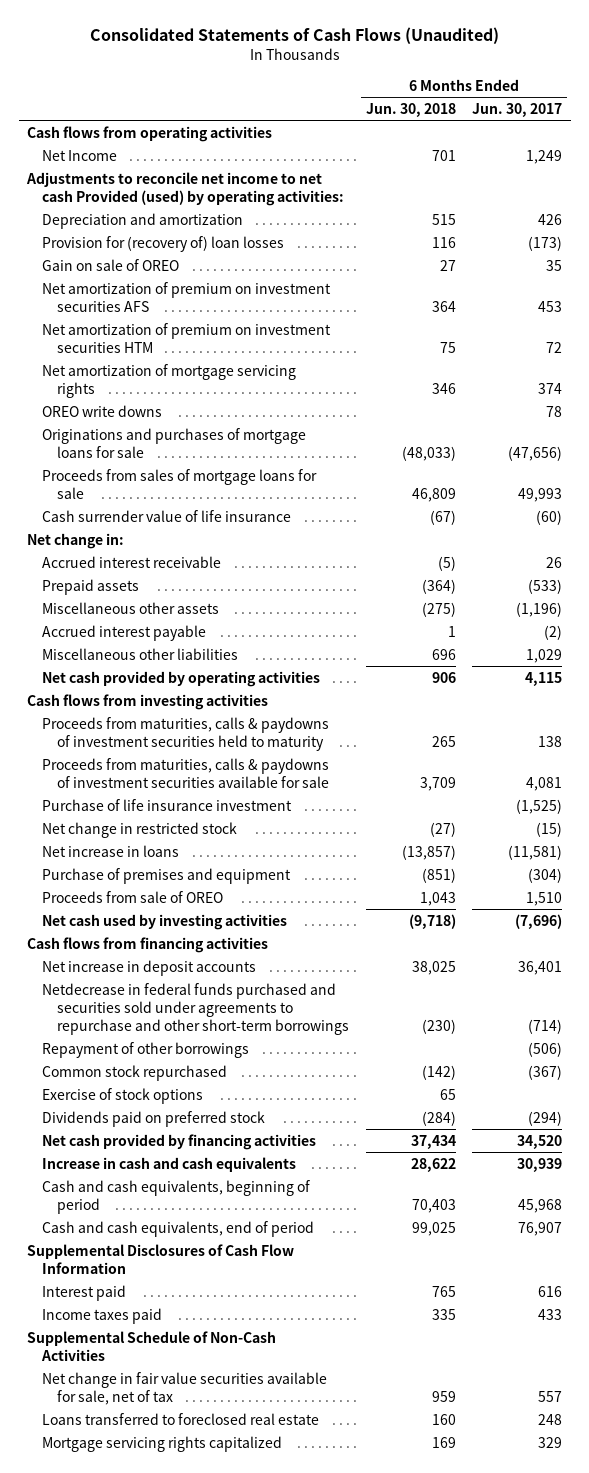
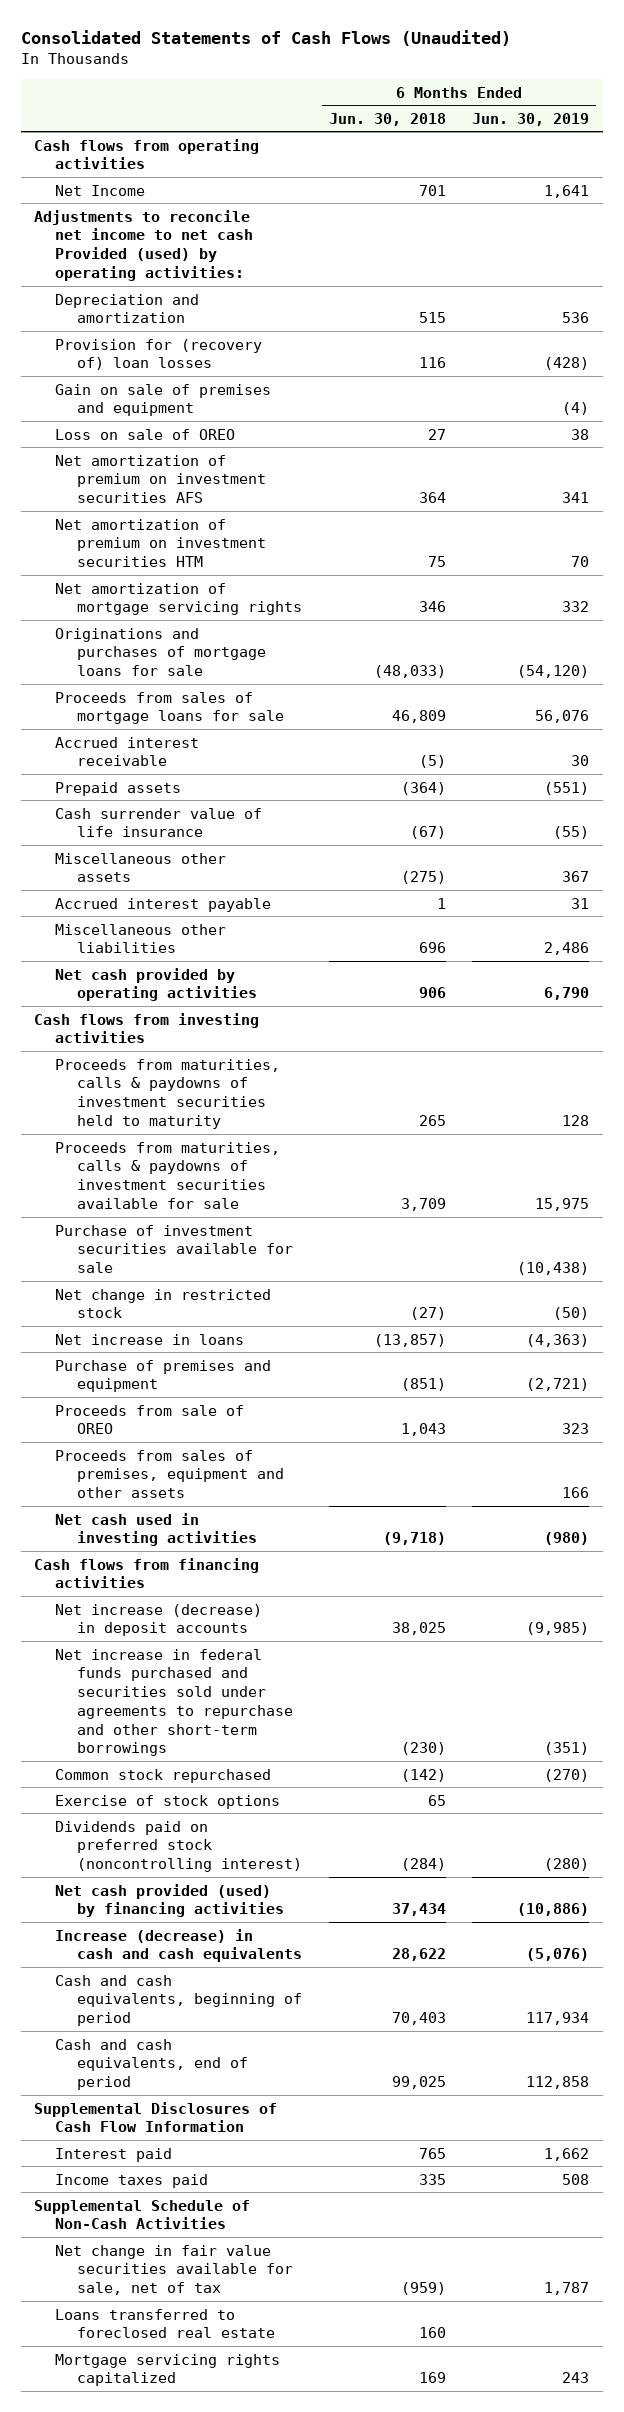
- | 6 Months Ended Jun. 30, 2018 | 6 Months Ended Jun. 30, 2017
+ | 6 Months Ended Jun. 30, 2018 | 6 Months Ended Jun. 30, 2019
- Gain on sale of OREO | 27 | 35
+ Gain on sale of premises and equipment | | (4)
+ Loss on sale of OREO | 27 | 38
- OREO write downs | | 78
- Net change in:
moved down: Cash surrender value of life insurance | (67) | (55)
- Purchase of life insurance investment | | (1,525)
+ Purchase of investment securities available for sale | | (10,438)
- Net cash used by investing activities | (9,718) | (7,696)
+ Proceeds from sales of premises, equipment and other assets | | 166
+ Net cash used in investing activities | (9,718) | (980)
- Net increase in deposit accounts | 38,025 | 36,401
- Netdecrease in federal funds purchased and securities sold under agreements to repurchase and other short-term borrowings | (230) | (714)
- Repayment of other borrowings | | (506)
+ Net increase (decrease) in deposit accounts | 38,025 | (9,985)
+ Net increase in federal funds purchased and securities sold under agreements to repurchase and other short-term borrowings | (230) | (351)
- Dividends paid on preferred stock | (284) | (294)
- Net cash provided by financing activities | 37,434 | 34,520
- Increase in cash and cash equivalents | 28,622 | 30,939
+ Dividends paid on preferred stock (noncontrolling interest) | (284) | (280)
+ Net cash provided (used) by financing activities | 37,434 | (10,886)
+ Increase (decrease) in cash and cash equivalents | 28,622 | (5,076)
- Net change in fair value securities available for sale, net of tax | 959 | 557
+ Net change in fair value securities available for sale, net of tax | (959) | 1,787

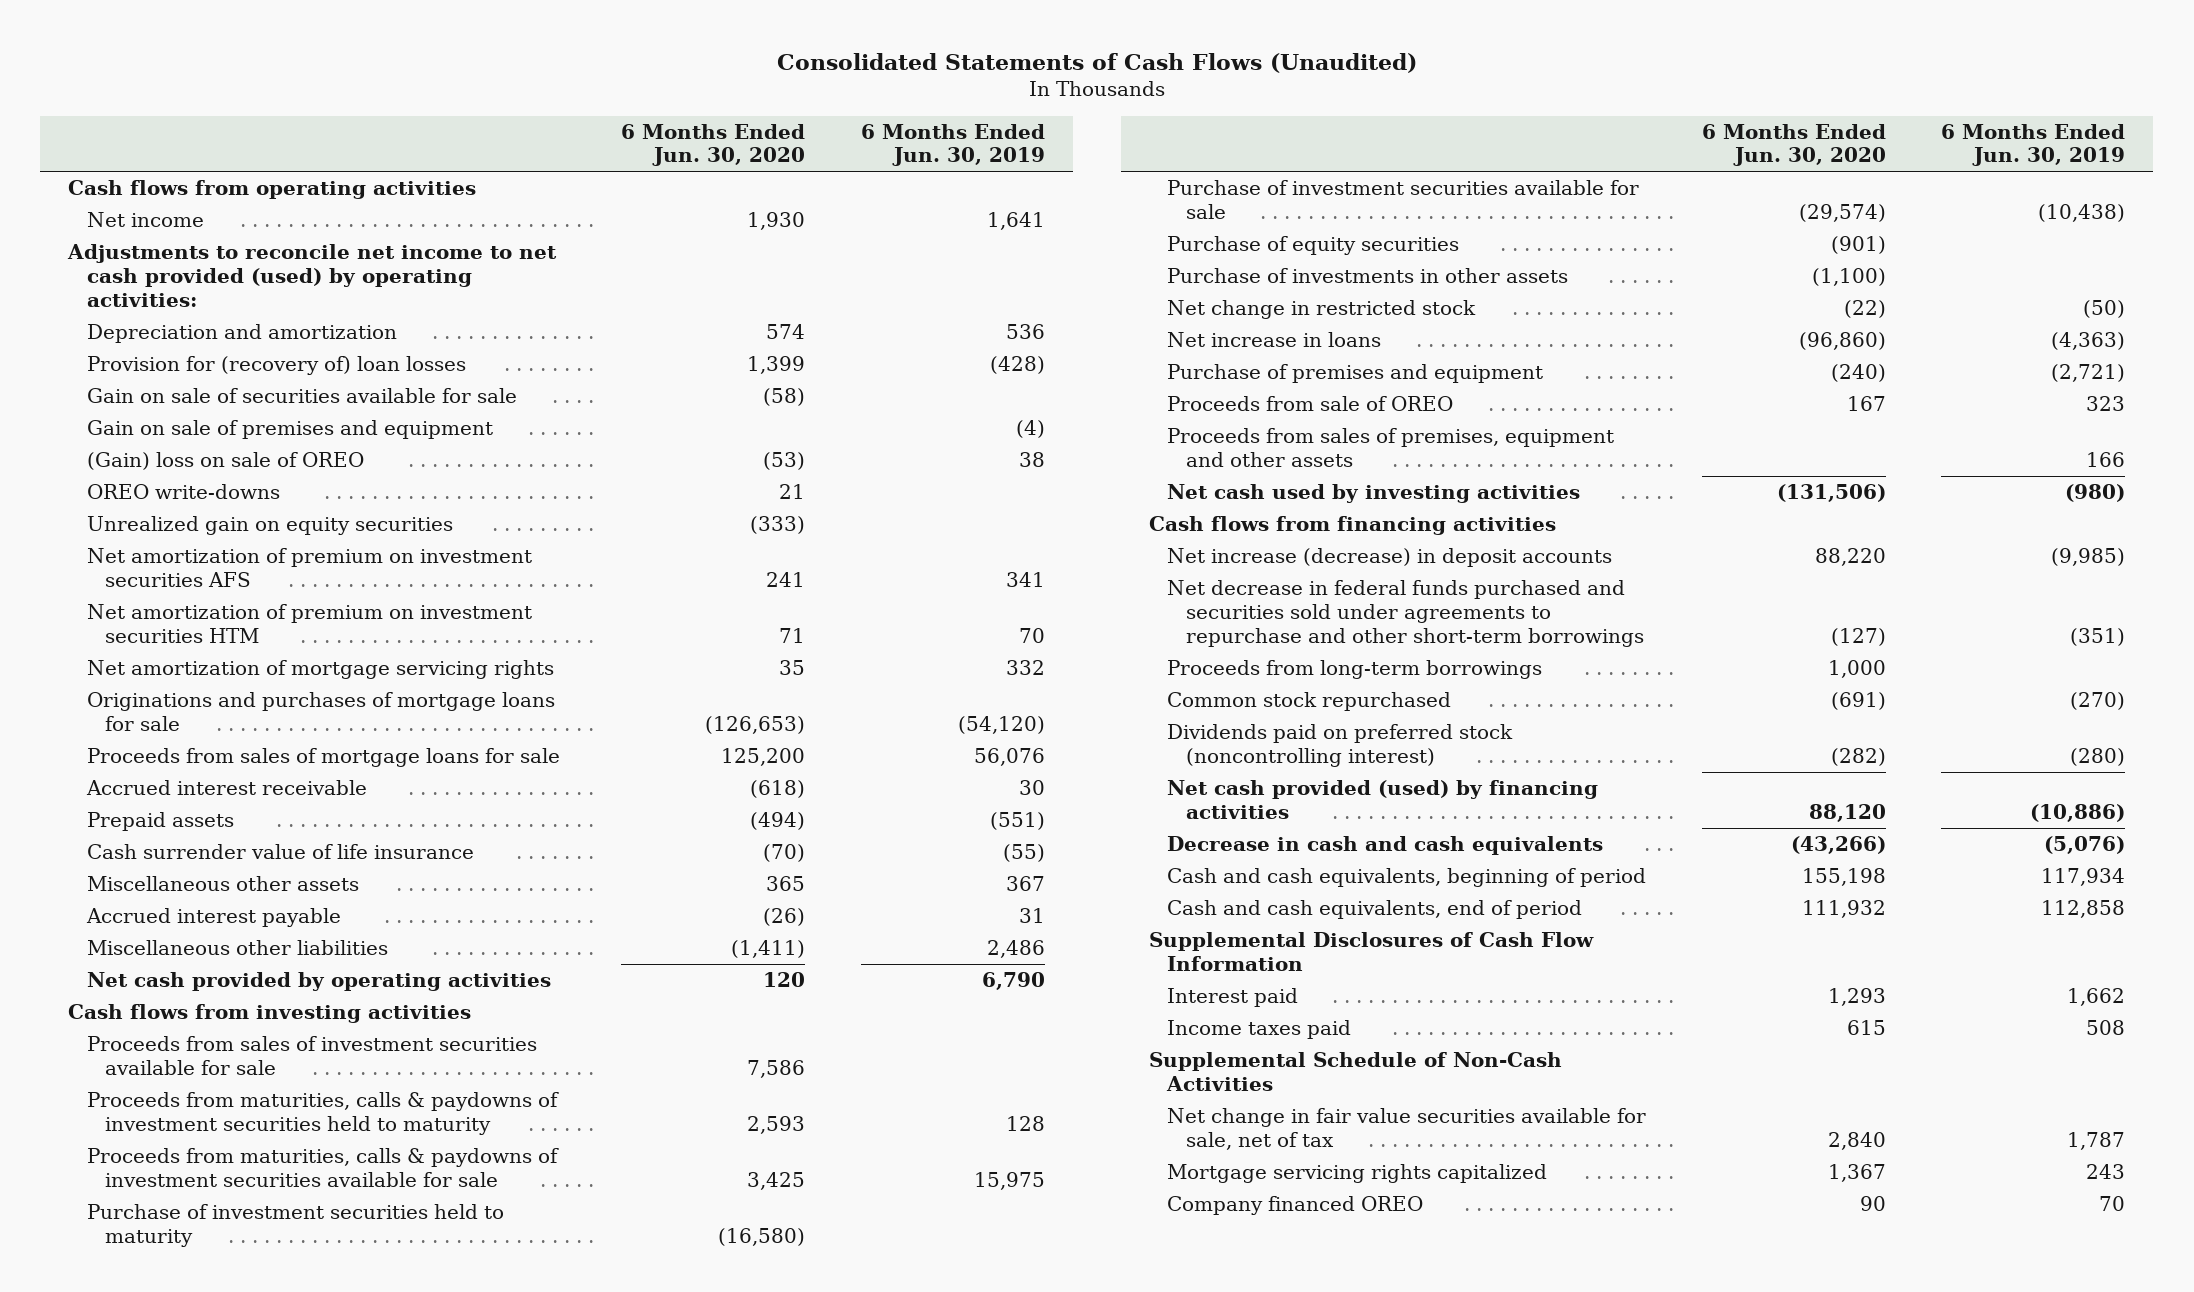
- | 6 Months Ended Jun. 30, 2018 | 6 Months Ended Jun. 30, 2019
+ | 6 Months Ended Jun. 30, 2020 | 6 Months Ended Jun. 30, 2019
- Net Income | 701 | 1,641
- Adjustments to reconcile net income to net cash Provided (used) by operating activities:
+ Net income | 1,930 | 1,641
+ Adjustments to reconcile net income to net cash provided (used) by operating activities:
+ Gain on sale of securities available for sale | (58) |
- Loss on sale of OREO | 27 | 38
+ (Gain) loss on sale of OREO | (53) | 38
+ OREO write-downs | 21 |
+ Unrealized gain on equity securities | (333) |
+ Proceeds from sales of investment securities available for sale | 7,586 |
+ Purchase of investment securities held to maturity | (16,580) |
+ Purchase of equity securities | (901) |
+ Purchase of investments in other assets | (1,100) |
- Net cash used in investing activities | (9,718) | (980)
+ Net cash used by investing activities | (131,506) | (980)
- Net increase in federal funds purchased and securities sold under agreements to repurchase and other short-term borrowings | (230) | (351)
+ Net decrease in federal funds purchased and securities sold under agreements to repurchase and other short-term borrowings | (127) | (351)
+ Proceeds from long-term borrowings | 1,000 |
- Exercise of stock options | 65 |
- Increase (decrease) in cash and cash equivalents | 28,622 | (5,076)
+ Decrease in cash and cash equivalents | (43,266) | (5,076)
- Loans transferred to foreclosed real estate | 160 |
+ Company financed OREO | 90 | 70

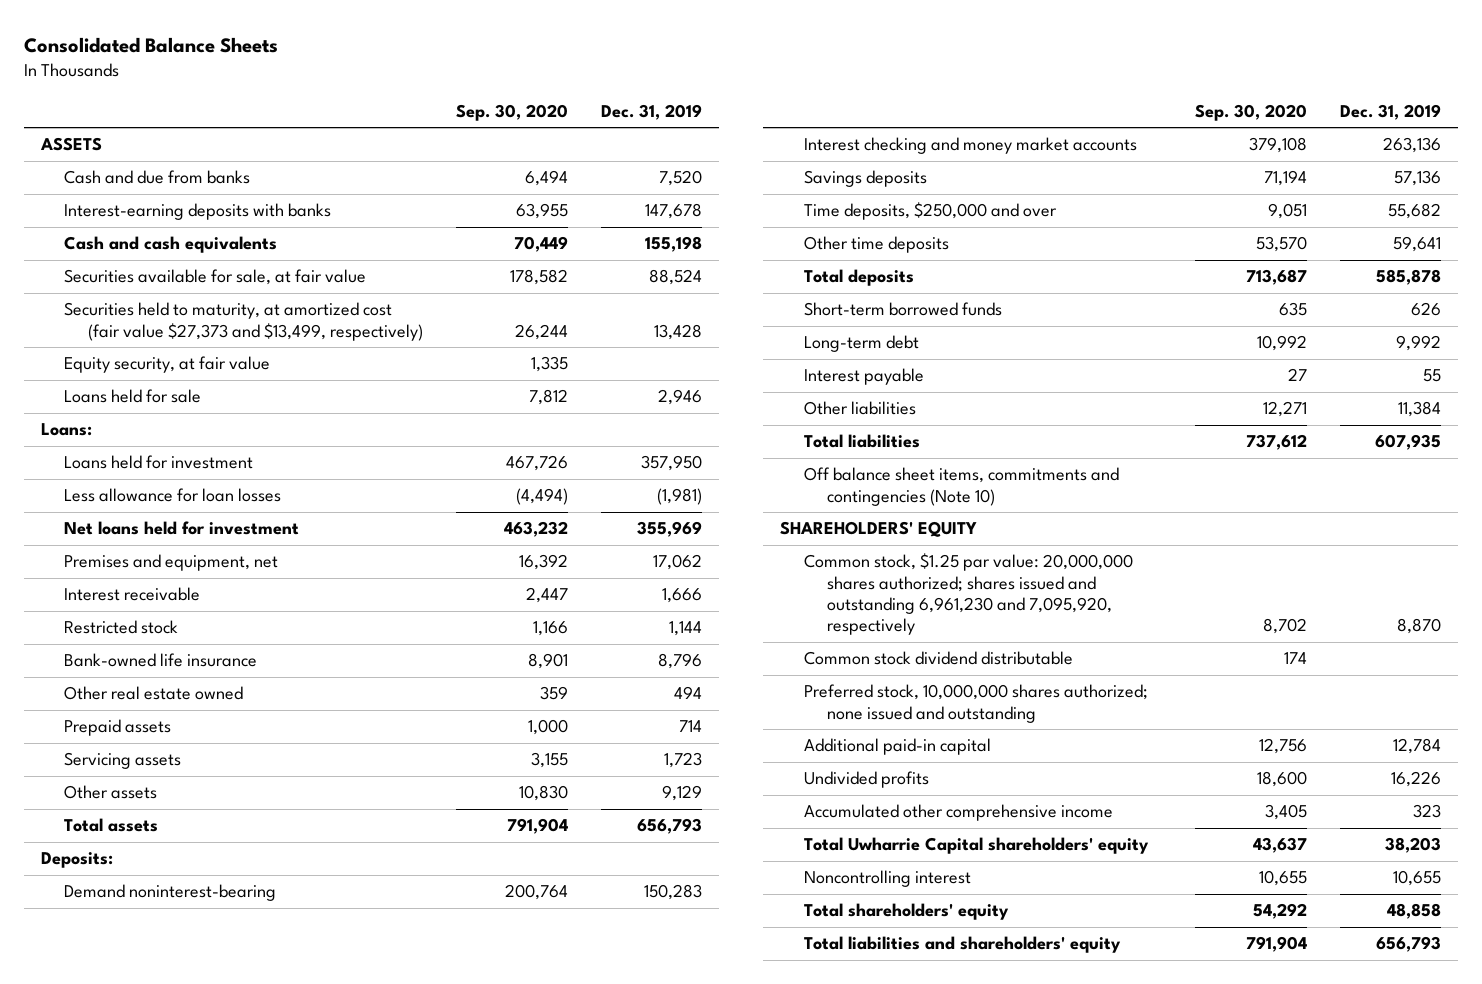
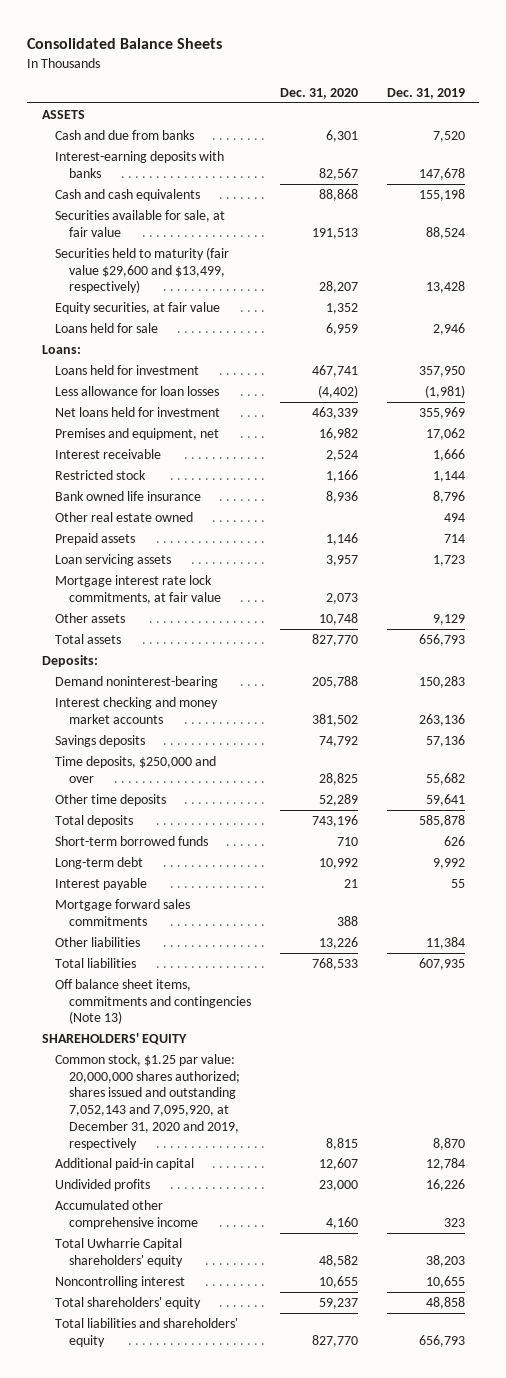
- | Sep. 30, 2020 | Dec. 31, 2019
+ | Dec. 31, 2020 | Dec. 31, 2019
- Securities held to maturity, at amortized cost (fair value $27,373 and $13,499, respectively) | 26,244 | 13,428
- Equity security, at fair value | 1,335 |
+ Securities held to maturity (fair value $29,600 and $13,499, respectively) | 28,207 | 13,428
+ Equity securities, at fair value | 1,352 |
- Bank-owned life insurance | 8,901 | 8,796
+ Bank owned life insurance | 8,936 | 8,796
- Servicing assets | 3,155 | 1,723
+ Loan servicing assets | 3,957 | 1,723
+ Mortgage interest rate lock commitments, at fair value | 2,073 |
+ Mortgage forward sales commitments | 388 |
- Off balance sheet items, commitments and contingencies (Note 10)
+ Off balance sheet items, commitments and contingencies (Note 13)
- Common stock, $1.25 par value: 20,000,000 shares authorized; shares issued and outstanding 6,961,230 and 7,095,920, respectively | 8,702 | 8,870
- Common stock dividend distributable | 174 |
- Preferred stock, 10,000,000 shares authorized; none issued and outstanding
+ Common stock, $1.25 par value: 20,000,000 shares authorized; shares issued and outstanding 7,052,143 and 7,095,920, at December 31, 2020 and 2019, respectively | 8,815 | 8,870

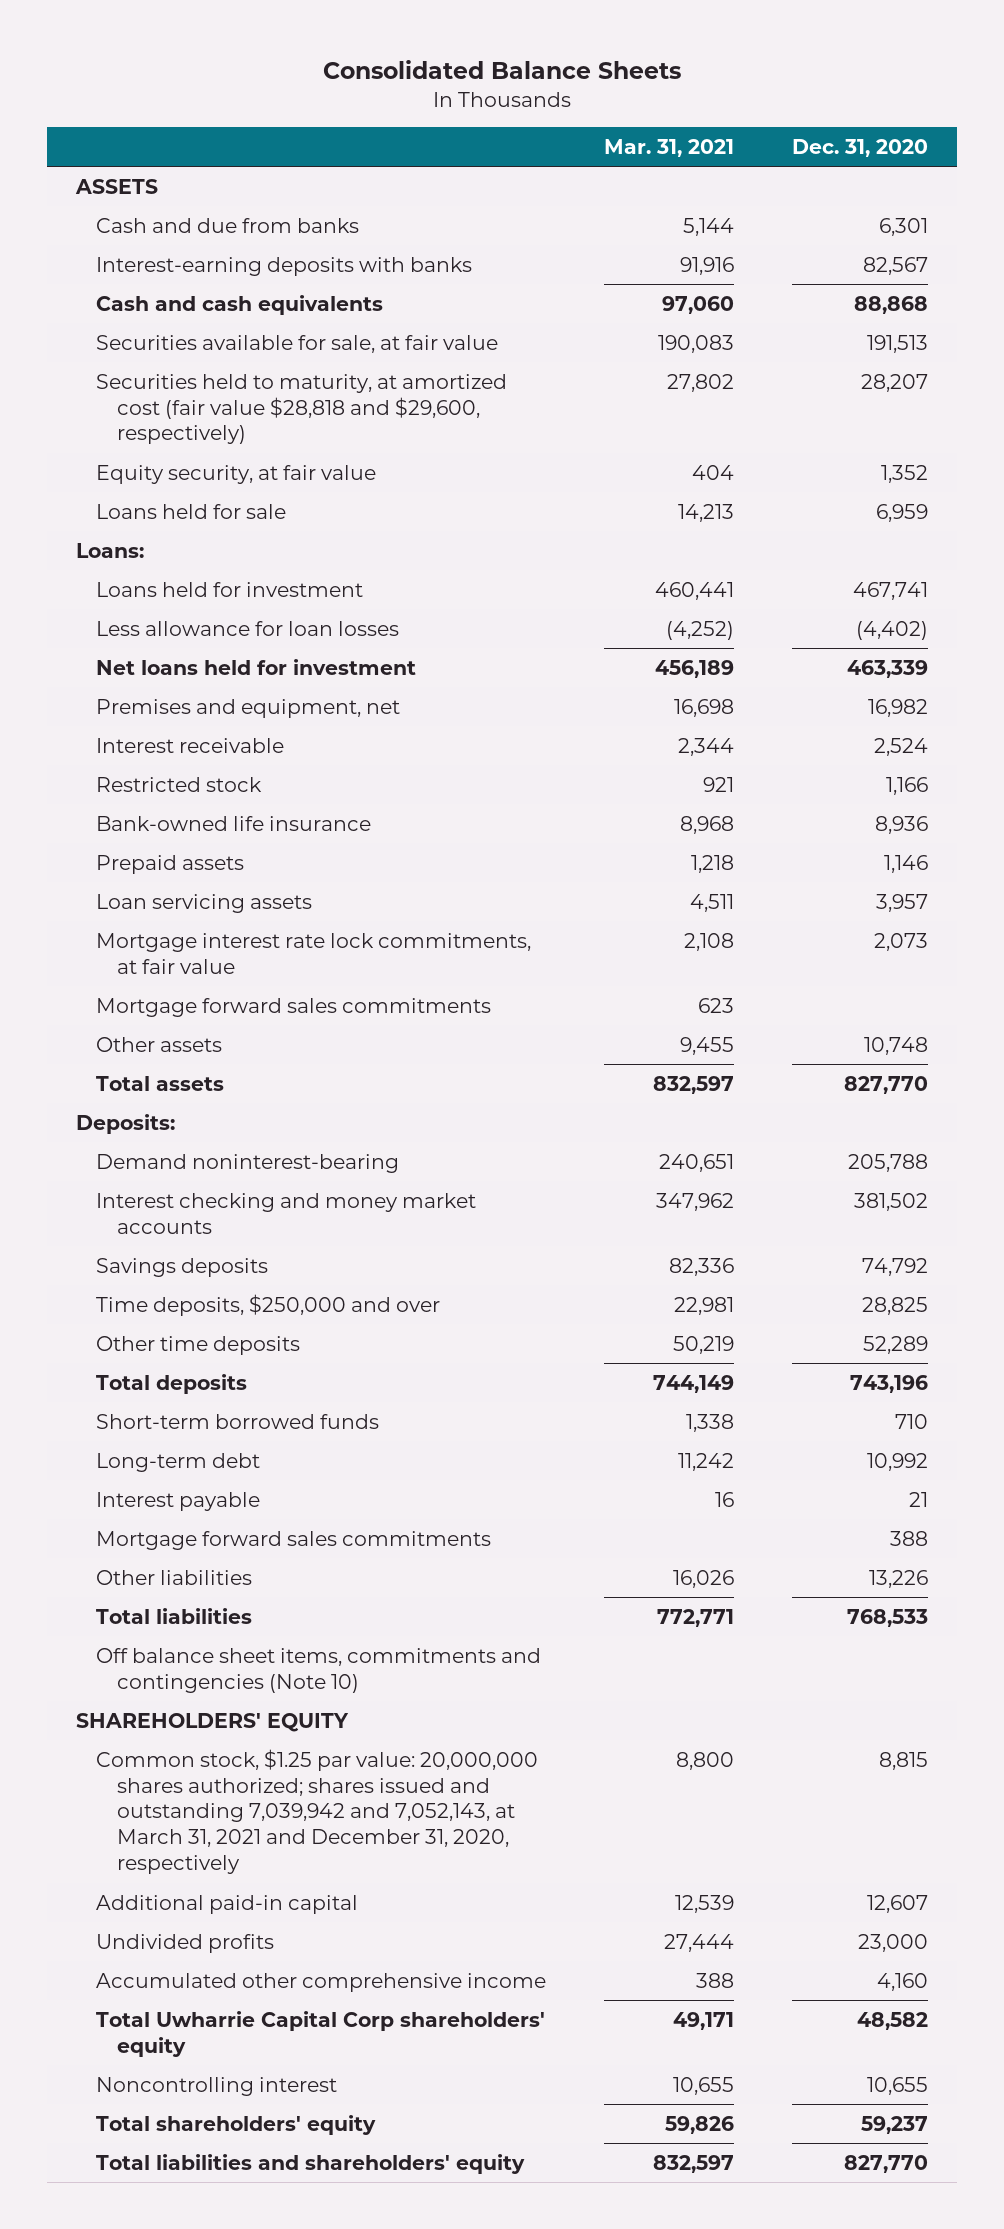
- | Dec. 31, 2020 | Dec. 31, 2019
+ | Mar. 31, 2021 | Dec. 31, 2020
- Securities held to maturity (fair value $29,600 and $13,499, respectively) | 28,207 | 13,428
- Equity securities, at fair value | 1,352 |
+ Securities held to maturity, at amortized cost (fair value $28,818 and $29,600, respectively) | 27,802 | 28,207
+ Equity security, at fair value | 404 | 1,352
- Bank owned life insurance | 8,936 | 8,796
- Other real estate owned | | 494
+ Bank-owned life insurance | 8,968 | 8,936
+ Mortgage forward sales commitments | 623 |
- Off balance sheet items, commitments and contingencies (Note 13)
+ Off balance sheet items, commitments and contingencies (Note 10)
- Common stock, $1.25 par value: 20,000,000 shares authorized; shares issued and outstanding 7,052,143 and 7,095,920, at December 31, 2020 and 2019, respectively | 8,815 | 8,870
+ Common stock, $1.25 par value: 20,000,000 shares authorized; shares issued and outstanding 7,039,942 and 7,052,143, at March 31, 2021 and December 31, 2020, respectively | 8,800 | 8,815
- Total Uwharrie Capital shareholders' equity | 48,582 | 38,203
+ Total Uwharrie Capital Corp shareholders' equity | 49,171 | 48,582

